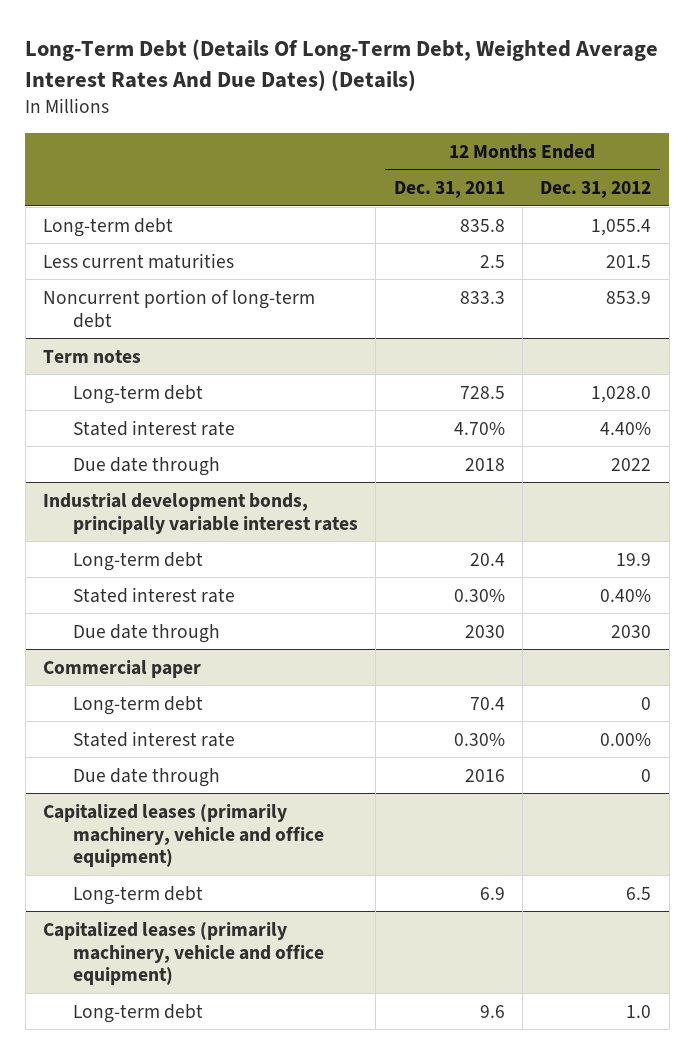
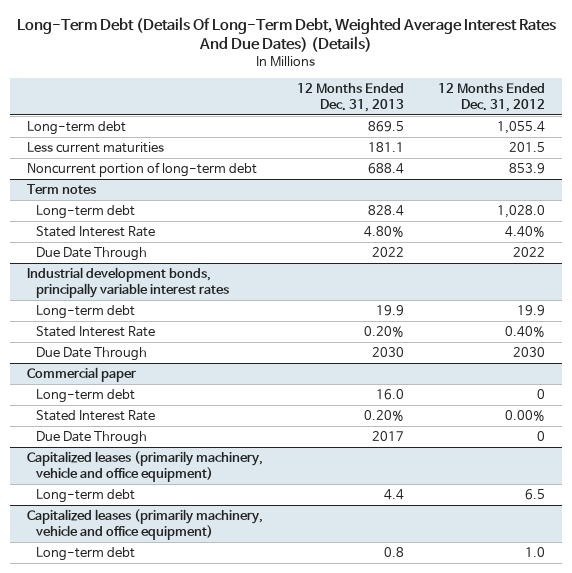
- | 12 Months Ended Dec. 31, 2011 | 12 Months Ended Dec. 31, 2012
+ | 12 Months Ended Dec. 31, 2013 | 12 Months Ended Dec. 31, 2012
@ Term notes
- Stated interest rate | 4.70% | 4.40%
- Due date through | 2018 | 2022
+ Stated Interest Rate | 4.80% | 4.40%
+ Due Date Through | 2022 | 2022
@ Industrial development bonds, principally variable interest rates
- Stated interest rate | 0.30% | 0.40%
- Due date through | 2030 | 2030
+ Stated Interest Rate | 0.20% | 0.40%
+ Due Date Through | 2030 | 2030
@ Commercial paper
- Stated interest rate | 0.30% | 0.00%
- Due date through | 2016 | 0
+ Stated Interest Rate | 0.20% | 0.00%
+ Due Date Through | 2017 | 0

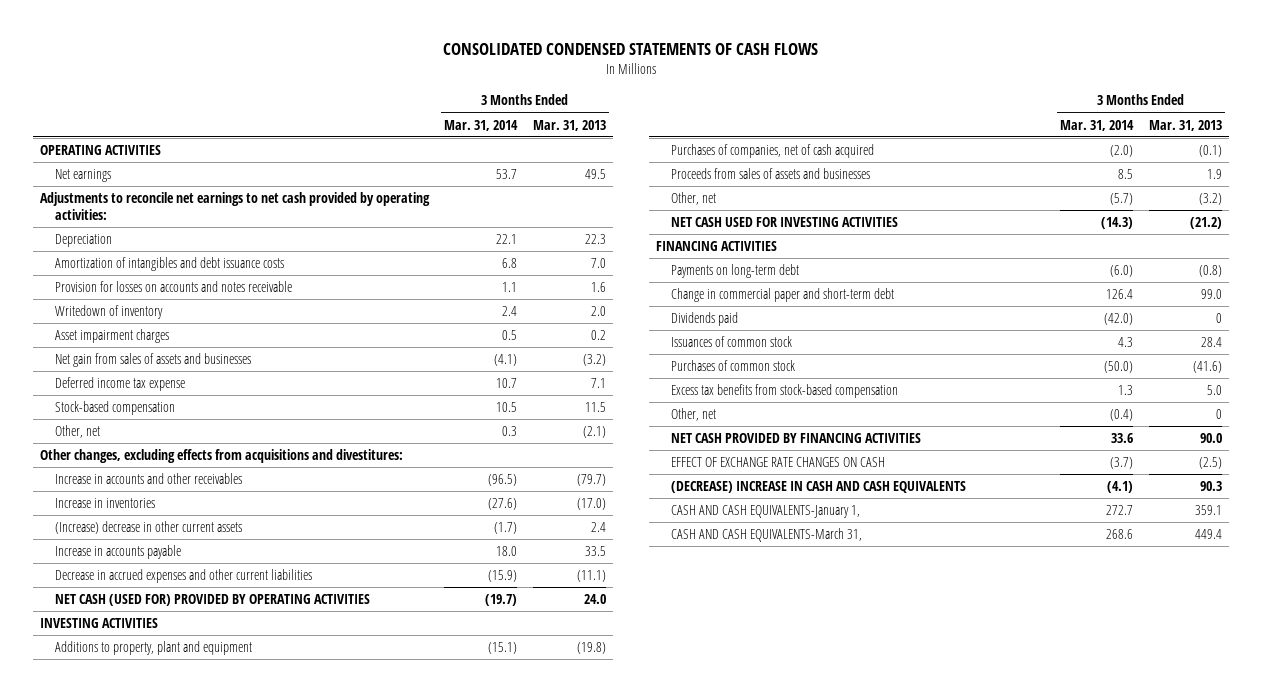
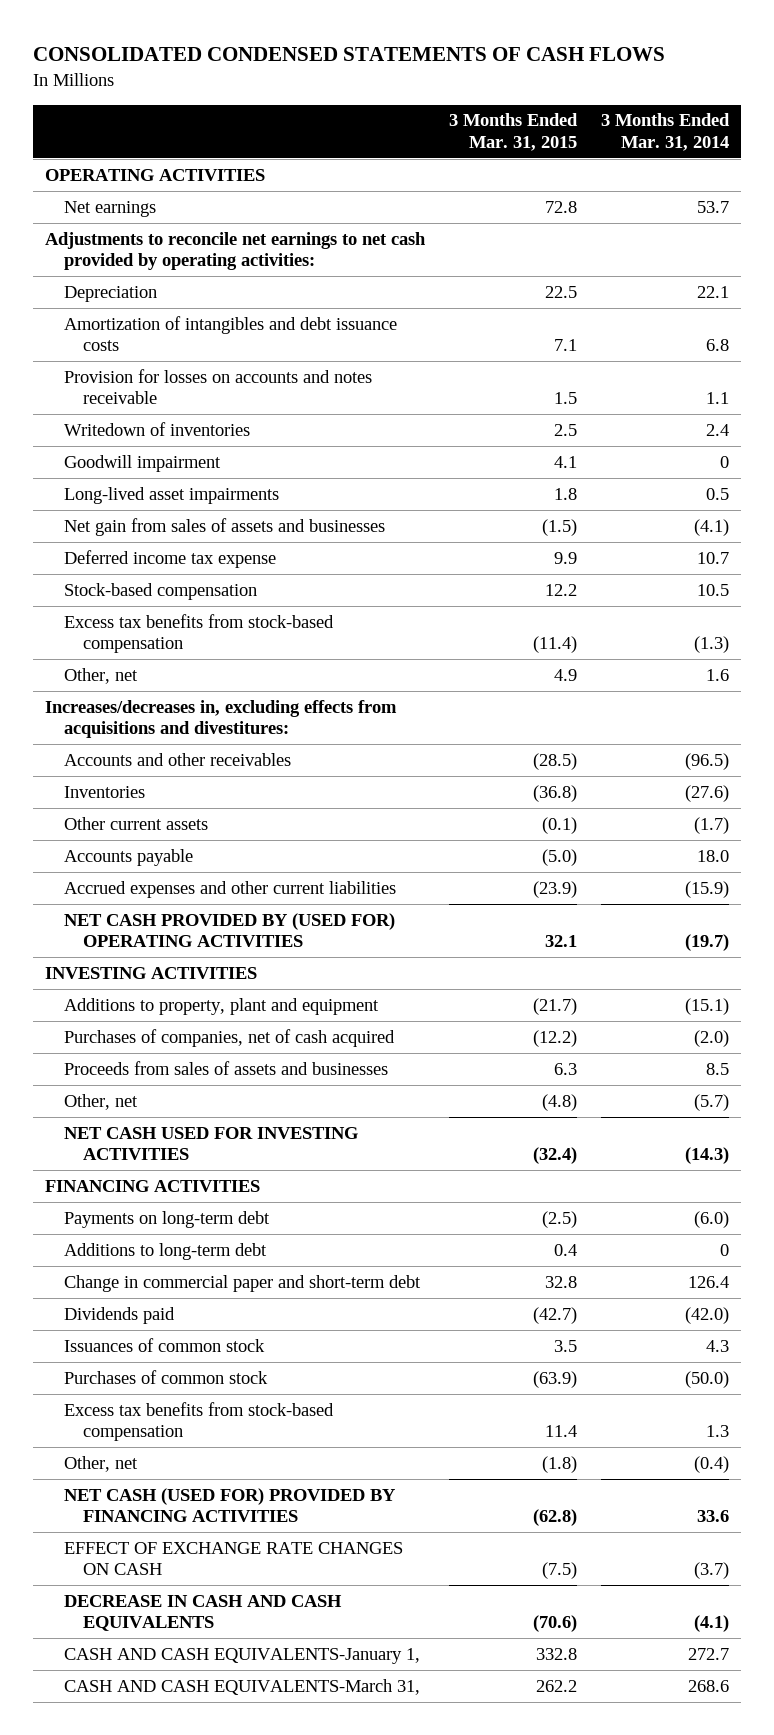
- | 3 Months Ended Mar. 31, 2014 | 3 Months Ended Mar. 31, 2013
+ | 3 Months Ended Mar. 31, 2015 | 3 Months Ended Mar. 31, 2014
- Writedown of inventory | 2.4 | 2.0
- Asset impairment charges | 0.5 | 0.2
+ Writedown of inventories | 2.5 | 2.4
+ Goodwill impairment | 4.1 | 0
+ Long-lived asset impairments | 1.8 | 0.5
- Other, net | 0.3 | (2.1)
- Other changes, excluding effects from acquisitions and divestitures:
- Increase in accounts and other receivables | (96.5) | (79.7)
- Increase in inventories | (27.6) | (17.0)
- (Increase) decrease in other current assets | (1.7) | 2.4
- Increase in accounts payable | 18.0 | 33.5
- Decrease in accrued expenses and other current liabilities | (15.9) | (11.1)
- NET CASH (USED FOR) PROVIDED BY OPERATING ACTIVITIES | (19.7) | 24.0
+ Excess tax benefits from stock-based compensation | (11.4) | (1.3)
+ Other, net | 4.9 | 1.6
+ Increases/decreases in, excluding effects from acquisitions and divestitures:
+ Accounts and other receivables | (28.5) | (96.5)
+ Inventories | (36.8) | (27.6)
+ Other current assets | (0.1) | (1.7)
+ Accounts payable | (5.0) | 18.0
+ Accrued expenses and other current liabilities | (23.9) | (15.9)
+ NET CASH PROVIDED BY (USED FOR) OPERATING ACTIVITIES | 32.1 | (19.7)
+ Additions to long-term debt | 0.4 | 0
- NET CASH PROVIDED BY FINANCING ACTIVITIES | 33.6 | 90.0
+ NET CASH (USED FOR) PROVIDED BY FINANCING ACTIVITIES | (62.8) | 33.6
- (DECREASE) INCREASE IN CASH AND CASH EQUIVALENTS | (4.1) | 90.3
+ DECREASE IN CASH AND CASH EQUIVALENTS | (70.6) | (4.1)

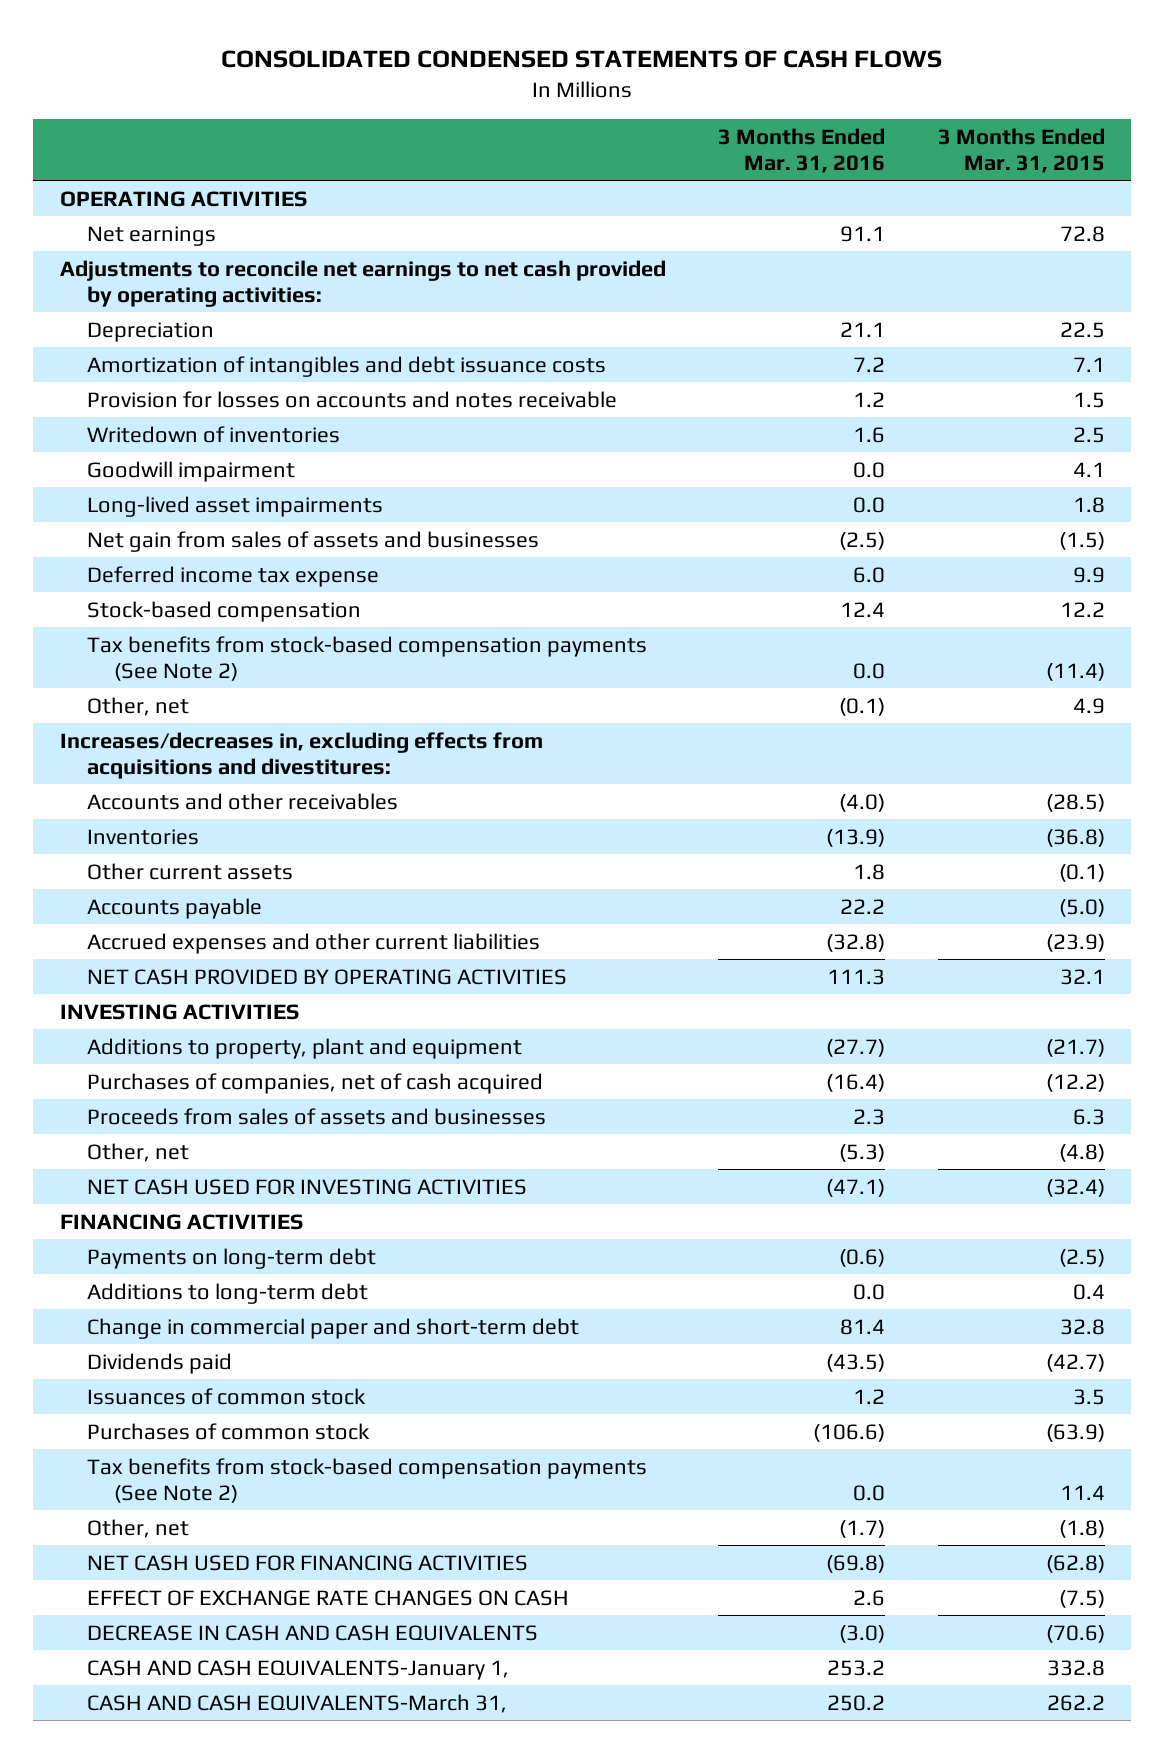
- | 3 Months Ended Mar. 31, 2015 | 3 Months Ended Mar. 31, 2014
+ | 3 Months Ended Mar. 31, 2016 | 3 Months Ended Mar. 31, 2015
- Excess tax benefits from stock-based compensation | (11.4) | (1.3)
+ Tax benefits from stock-based compensation payments (See Note 2) | 0.0 | (11.4)
- NET CASH PROVIDED BY (USED FOR) OPERATING ACTIVITIES | 32.1 | (19.7)
+ NET CASH PROVIDED BY OPERATING ACTIVITIES | 111.3 | 32.1
- Excess tax benefits from stock-based compensation | 11.4 | 1.3
+ Tax benefits from stock-based compensation payments (See Note 2) | 0.0 | 11.4
- NET CASH (USED FOR) PROVIDED BY FINANCING ACTIVITIES | (62.8) | 33.6
+ NET CASH USED FOR FINANCING ACTIVITIES | (69.8) | (62.8)

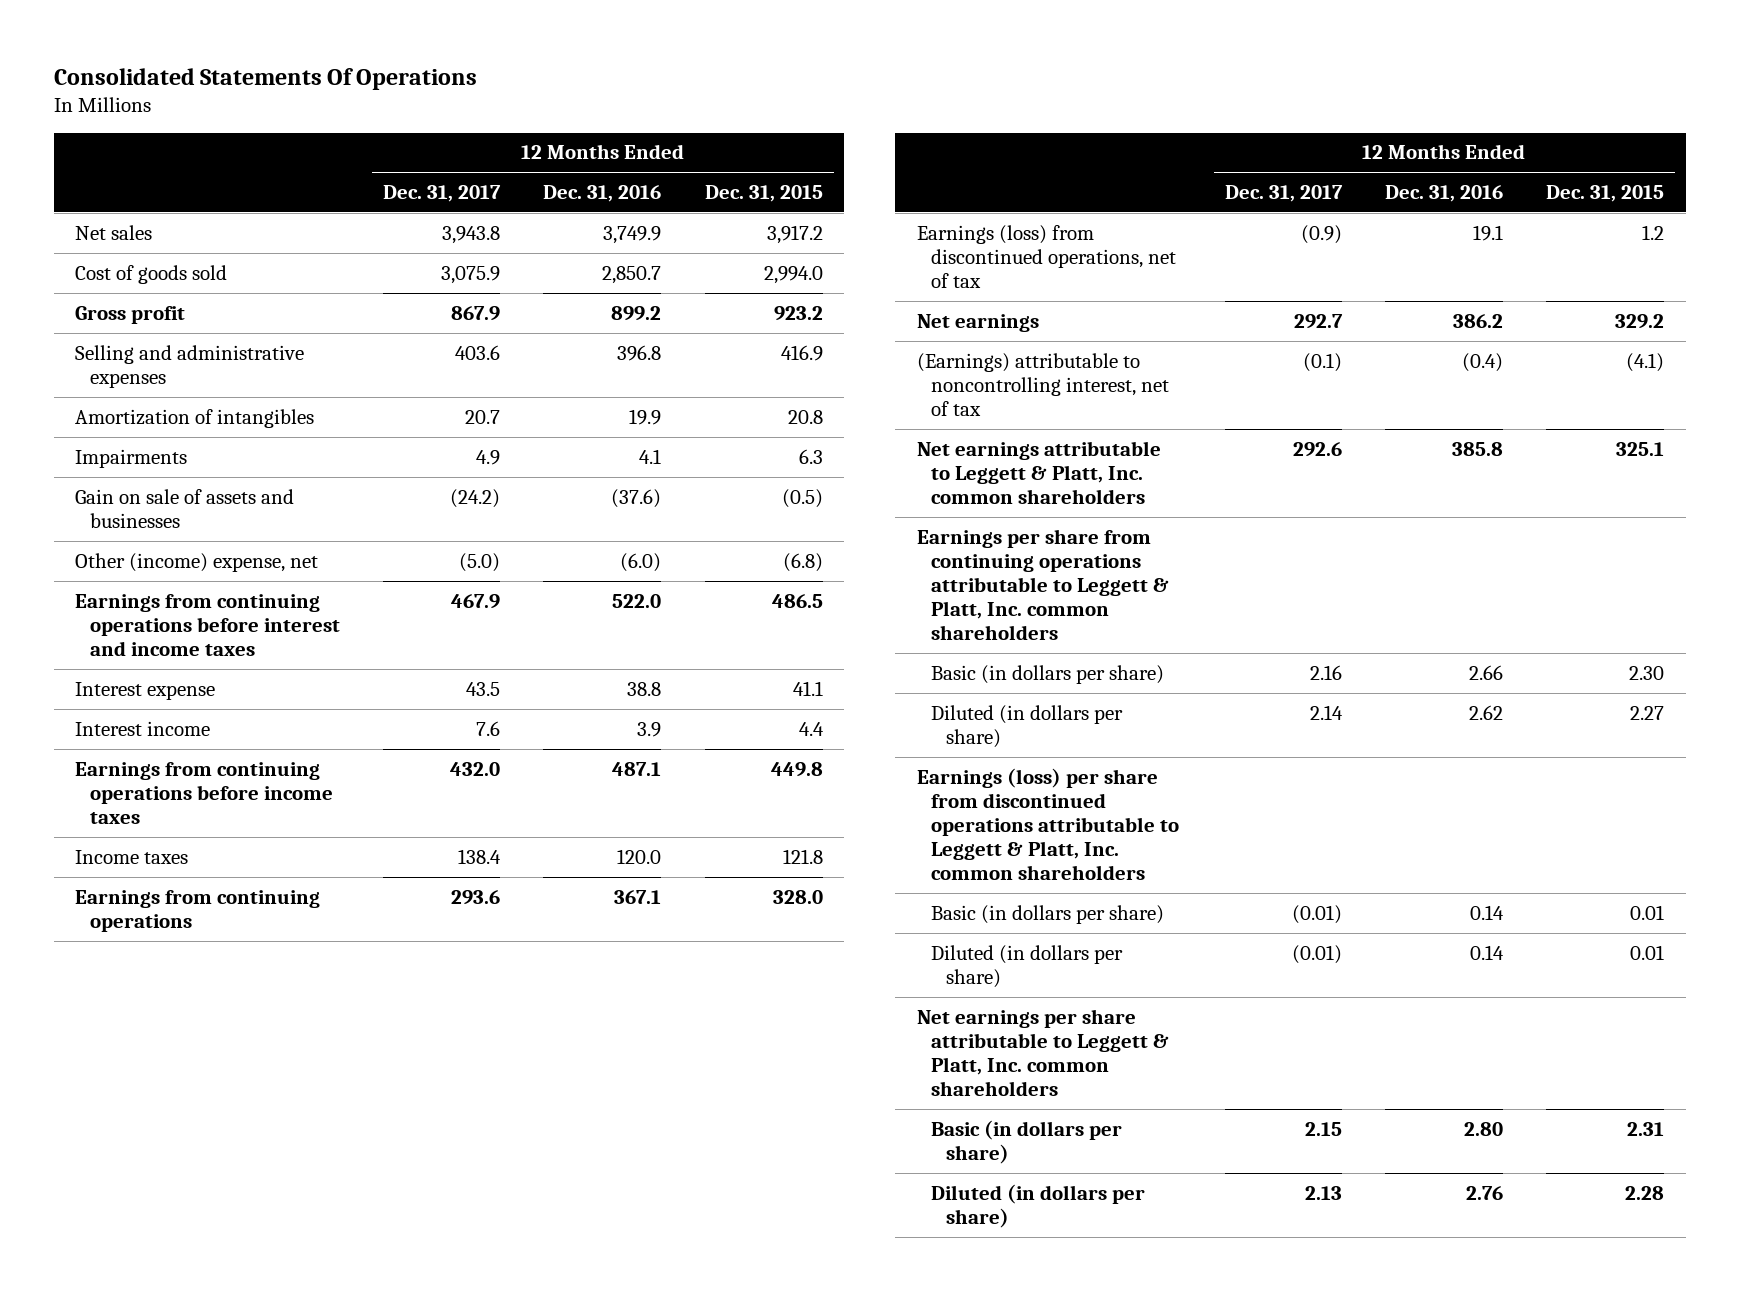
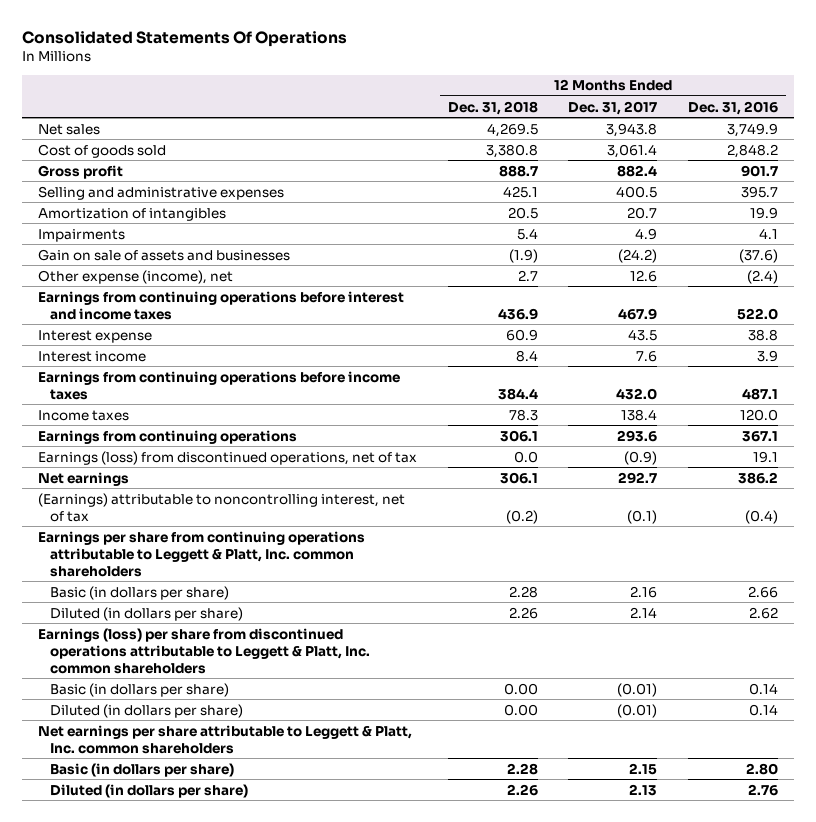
- | 12 Months Ended Dec. 31, 2017 | 12 Months Ended Dec. 31, 2016 | 12 Months Ended Dec. 31, 2015
+ | 12 Months Ended Dec. 31, 2018 | 12 Months Ended Dec. 31, 2017 | 12 Months Ended Dec. 31, 2016
- Cost of goods sold | 3,075.9 | 2,850.7 | 2,994.0
- Gross profit | 867.9 | 899.2 | 923.2
- Selling and administrative expenses | 403.6 | 396.8 | 416.9
+ Cost of goods sold | 3,380.8 | 3,061.4 | 2,848.2
+ Gross profit | 888.7 | 882.4 | 901.7
+ Selling and administrative expenses | 425.1 | 400.5 | 395.7
- Other (income) expense, net | (5.0) | (6.0) | (6.8)
+ Other expense (income), net | 2.7 | 12.6 | (2.4)
- Net earnings attributable to Leggett & Platt, Inc. common shareholders | 292.6 | 385.8 | 325.1

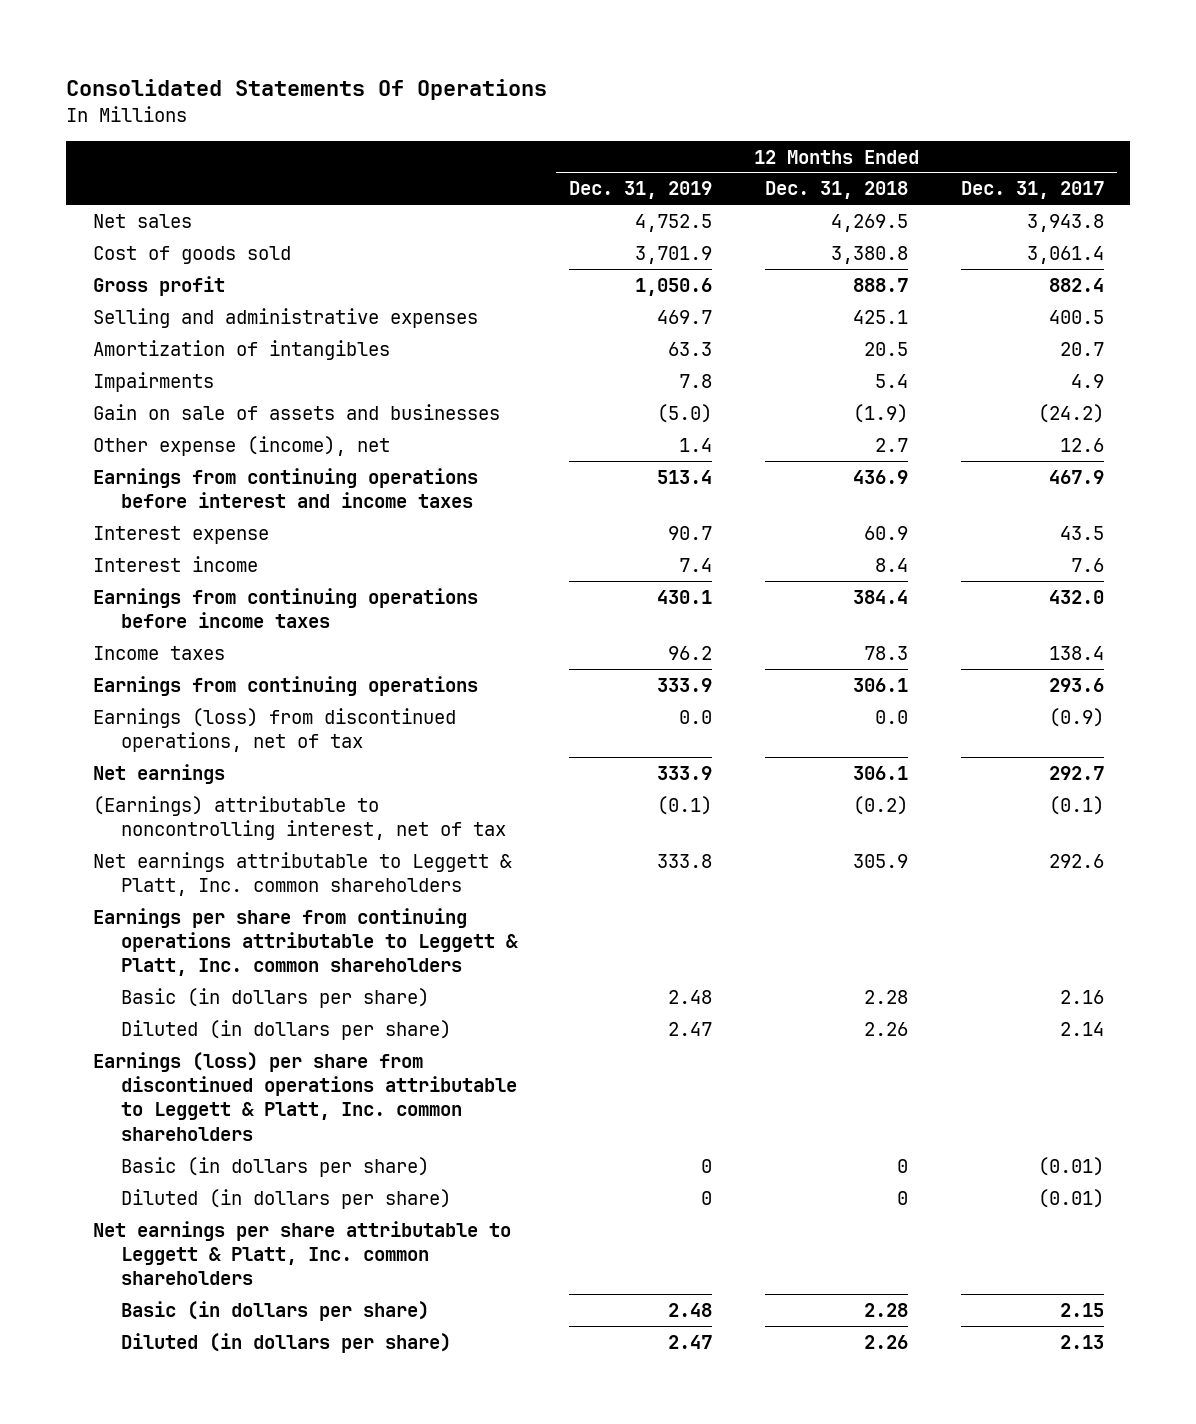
- | 12 Months Ended Dec. 31, 2018 | 12 Months Ended Dec. 31, 2017 | 12 Months Ended Dec. 31, 2016
+ | 12 Months Ended Dec. 31, 2019 | 12 Months Ended Dec. 31, 2018 | 12 Months Ended Dec. 31, 2017
+ Net earnings attributable to Leggett & Platt, Inc. common shareholders | 333.8 | 305.9 | 292.6
- Basic (in dollars per share) | 0.00 | (0.01) | 0.14
- Diluted (in dollars per share) | 0.00 | (0.01) | 0.14
+ Basic (in dollars per share) | 0 | 0 | (0.01)
+ Diluted (in dollars per share) | 0 | 0 | (0.01)

